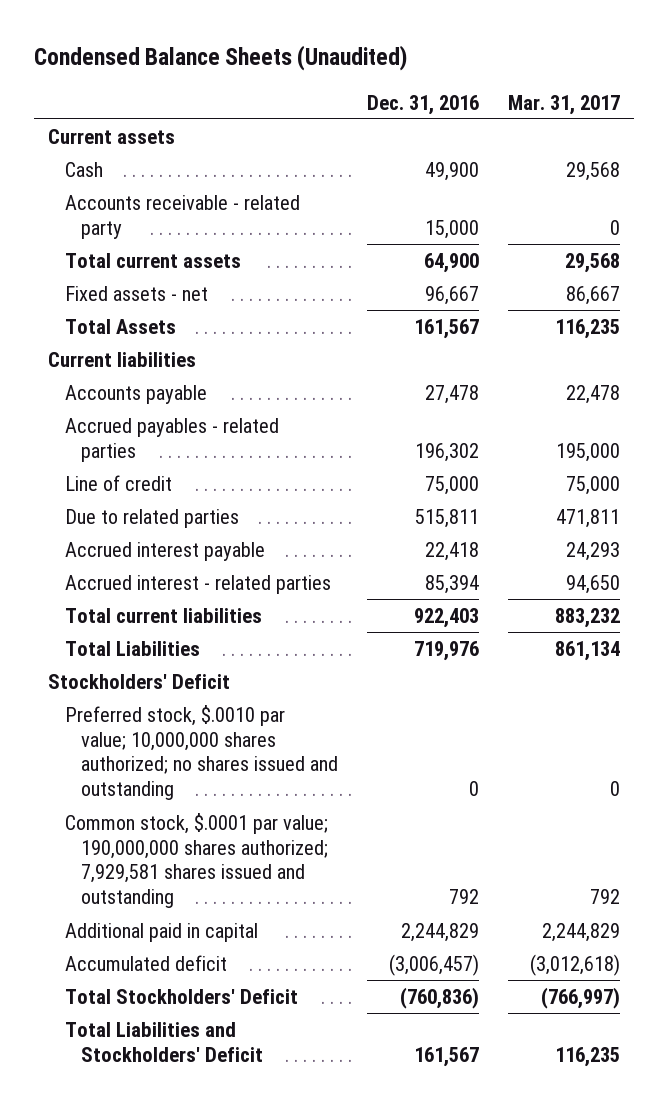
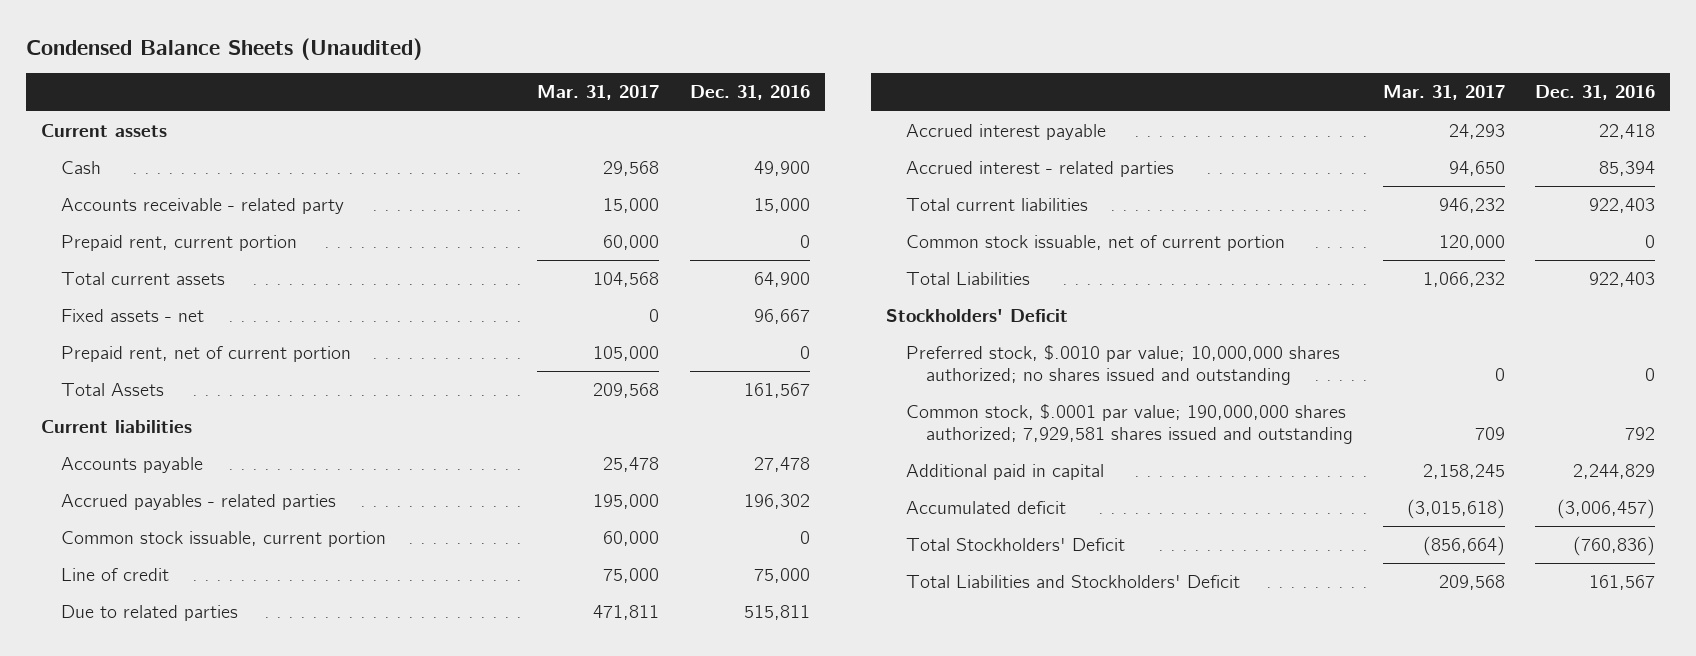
- | Dec. 31, 2016 | Mar. 31, 2017
+ | Mar. 31, 2017 | Dec. 31, 2016
- Accounts receivable - related party | 15,000 | 0
- Total current assets | 64,900 | 29,568
- Fixed assets - net | 96,667 | 86,667
- Total Assets | 161,567 | 116,235
+ Accounts receivable - related party | 15,000 | 15,000
+ Prepaid rent, current portion | 60,000 | 0
+ Total current assets | 104,568 | 64,900
+ Fixed assets - net | 0 | 96,667
+ Prepaid rent, net of current portion | 105,000 | 0
+ Total Assets | 209,568 | 161,567
- Accounts payable | 27,478 | 22,478
+ Accounts payable | 25,478 | 27,478
+ Common stock issuable, current portion | 60,000 | 0
- Total current liabilities | 922,403 | 883,232
- Total Liabilities | 719,976 | 861,134
+ Total current liabilities | 946,232 | 922,403
+ Common stock issuable, net of current portion | 120,000 | 0
+ Total Liabilities | 1,066,232 | 922,403
- Common stock, $.0001 par value; 190,000,000 shares authorized; 7,929,581 shares issued and outstanding | 792 | 792
- Additional paid in capital | 2,244,829 | 2,244,829
- Accumulated deficit | (3,006,457) | (3,012,618)
- Total Stockholders' Deficit | (760,836) | (766,997)
- Total Liabilities and Stockholders' Deficit | 161,567 | 116,235
+ Common stock, $.0001 par value; 190,000,000 shares authorized; 7,929,581 shares issued and outstanding | 709 | 792
+ Additional paid in capital | 2,158,245 | 2,244,829
+ Accumulated deficit | (3,015,618) | (3,006,457)
+ Total Stockholders' Deficit | (856,664) | (760,836)
+ Total Liabilities and Stockholders' Deficit | 209,568 | 161,567

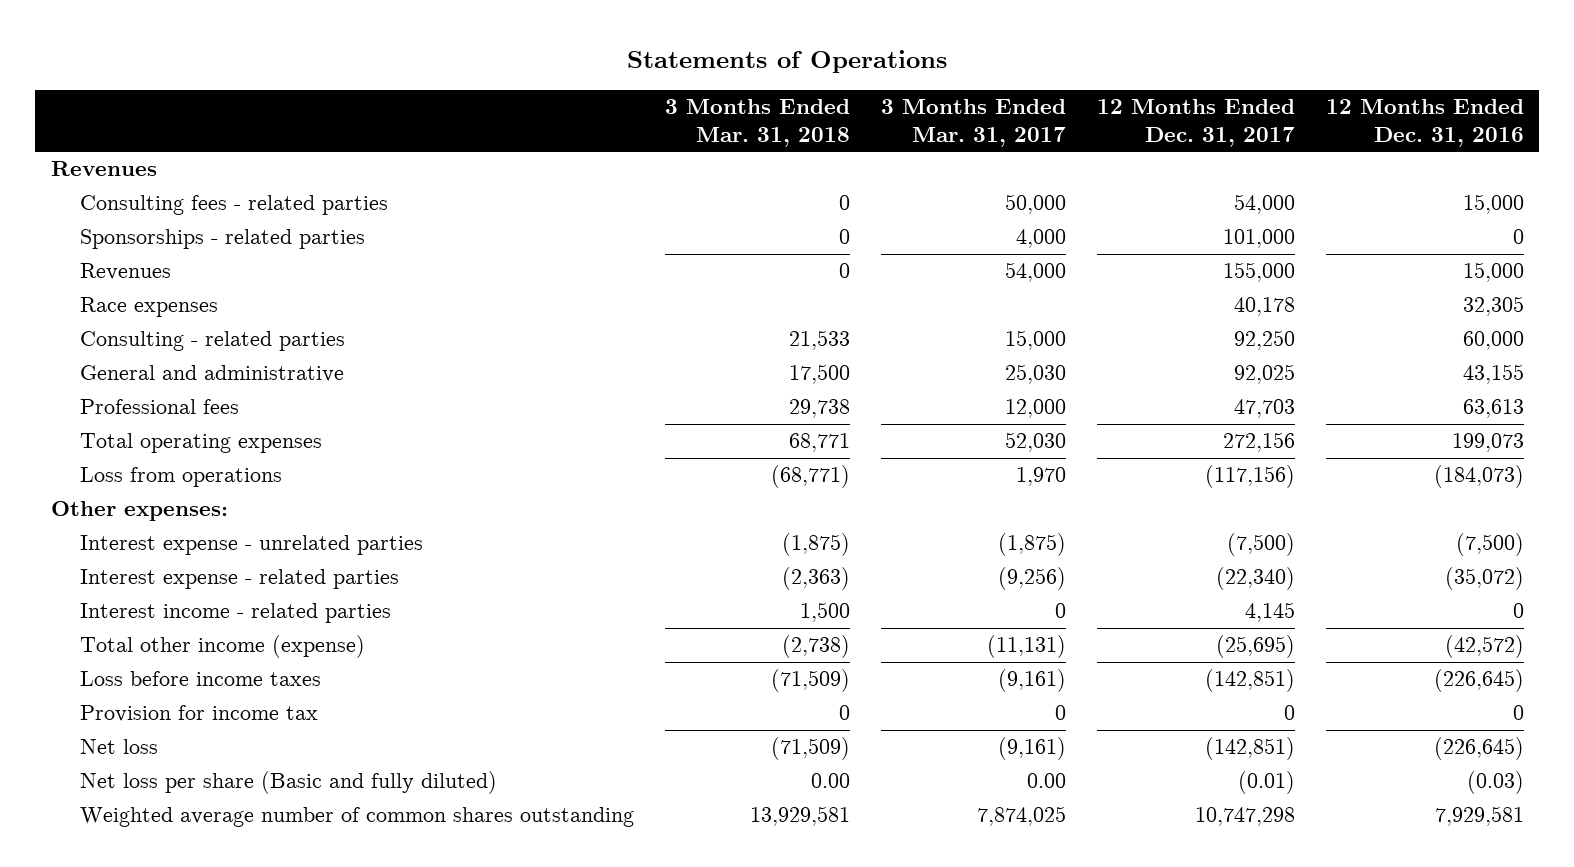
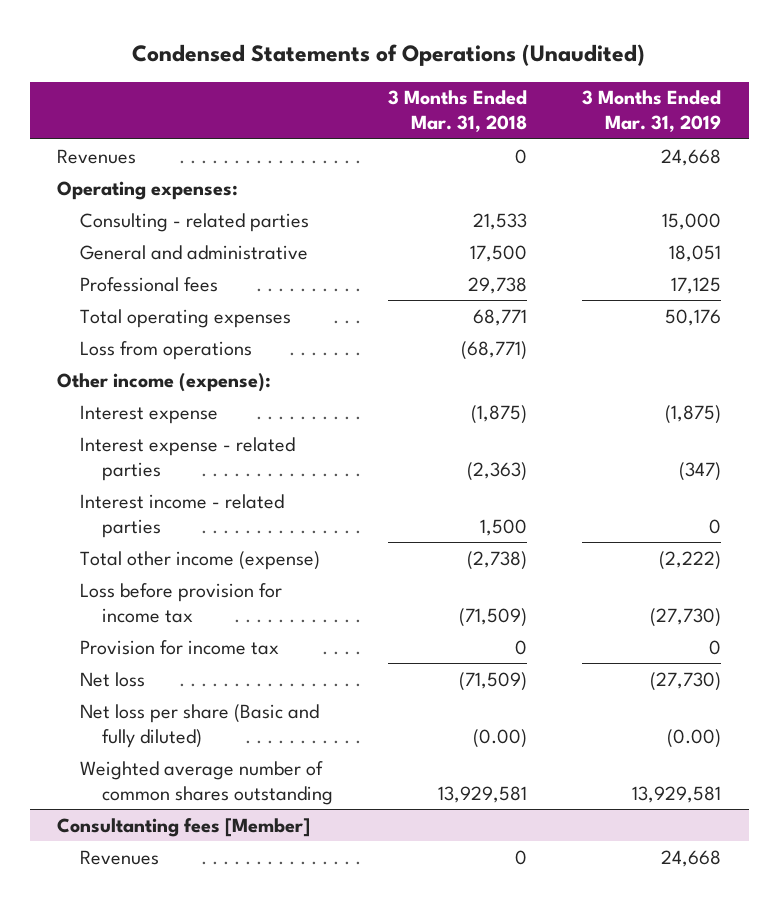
- Statements of Operations
+ Condensed Statements of Operations (Unaudited)
- | 3 Months Ended Mar. 31, 2018 | 3 Months Ended Mar. 31, 2017 | 12 Months Ended Dec. 31, 2017 | 12 Months Ended Dec. 31, 2016
+ | 3 Months Ended Mar. 31, 2018 | 3 Months Ended Mar. 31, 2019
- Revenues
- Consulting fees - related parties | 0 | 50,000 | 54,000 | 15,000
- Sponsorships - related parties | 0 | 4,000 | 101,000 | 0
- Race expenses | | | 40,178 | 32,305
+ Operating expenses:
- Other expenses:
- Interest expense - unrelated parties | (1,875) | (1,875) | (7,500) | (7,500)
+ Other income (expense):
+ Interest expense | (1,875) | (1,875)
- Loss before income taxes | (71,509) | (9,161) | (142,851) | (226,645)
+ Loss before provision for income tax | (71,509) | (27,730)
- Net loss per share (Basic and fully diluted) | 0.00 | 0.00 | (0.01) | (0.03)
+ Net loss per share (Basic and fully diluted) | (0.00) | (0.00)
+ Consultanting fees [Member]
+ Revenues | 0 | 24,668

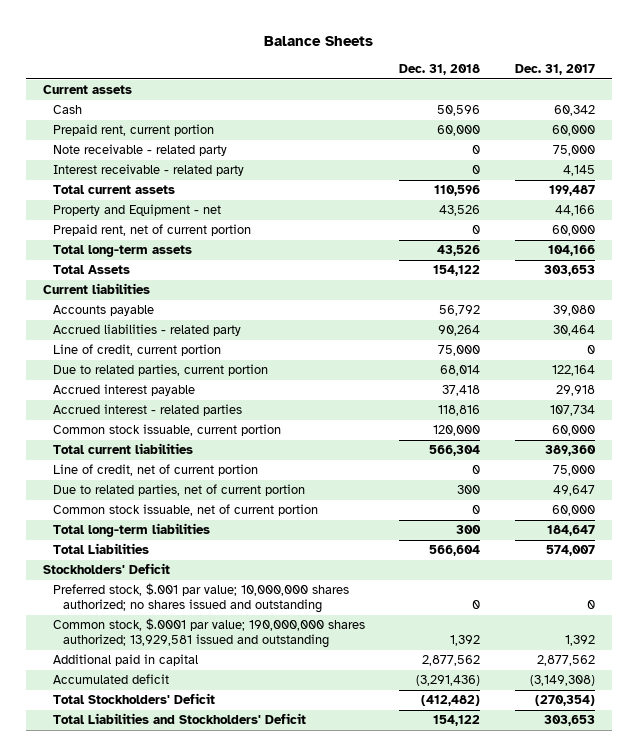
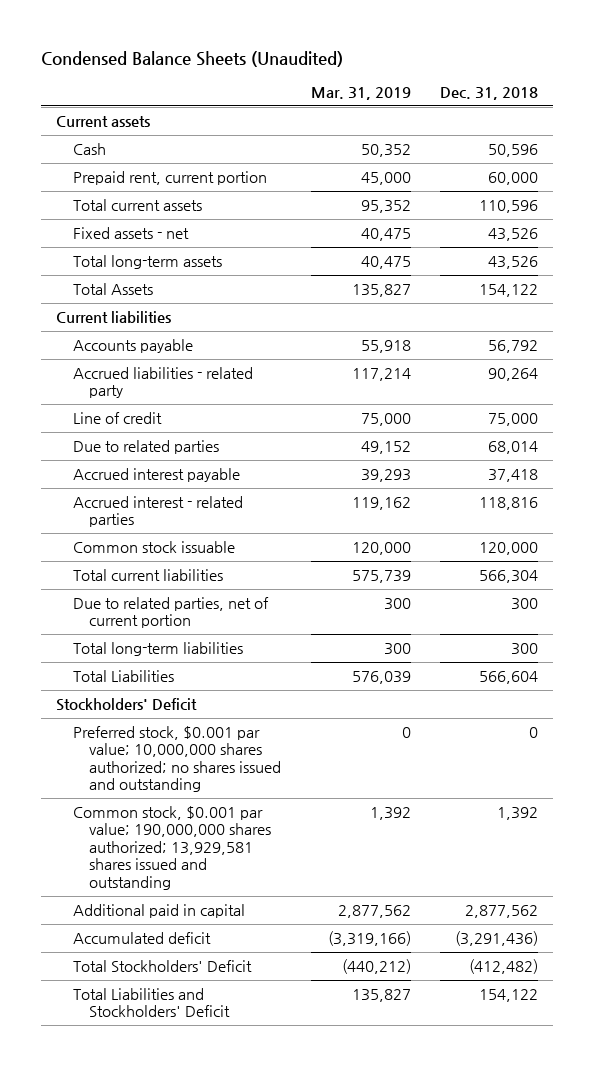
- Balance Sheets
+ Condensed Balance Sheets (Unaudited)
- | Dec. 31, 2018 | Dec. 31, 2017
+ | Mar. 31, 2019 | Dec. 31, 2018
- Note receivable - related party | 0 | 75,000
- Interest receivable - related party | 0 | 4,145
- Property and Equipment - net | 43,526 | 44,166
- Prepaid rent, net of current portion | 0 | 60,000
+ Fixed assets - net | 40,475 | 43,526
- Line of credit, current portion | 75,000 | 0
- Due to related parties, current portion | 68,014 | 122,164
+ Line of credit | 75,000 | 75,000
+ Due to related parties | 49,152 | 68,014
- Common stock issuable, current portion | 120,000 | 60,000
+ Common stock issuable | 120,000 | 120,000
- Line of credit, net of current portion | 0 | 75,000
- Common stock issuable, net of current portion | 0 | 60,000
- Preferred stock, $.001 par value; 10,000,000 shares authorized; no shares issued and outstanding | 0 | 0
- Common stock, $.0001 par value; 190,000,000 shares authorized; 13,929,581 issued and outstanding | 1,392 | 1,392
+ Preferred stock, $0.001 par value; 10,000,000 shares authorized; no shares issued and outstanding | 0 | 0
+ Common stock, $0.001 par value; 190,000,000 shares authorized; 13,929,581 shares issued and outstanding | 1,392 | 1,392

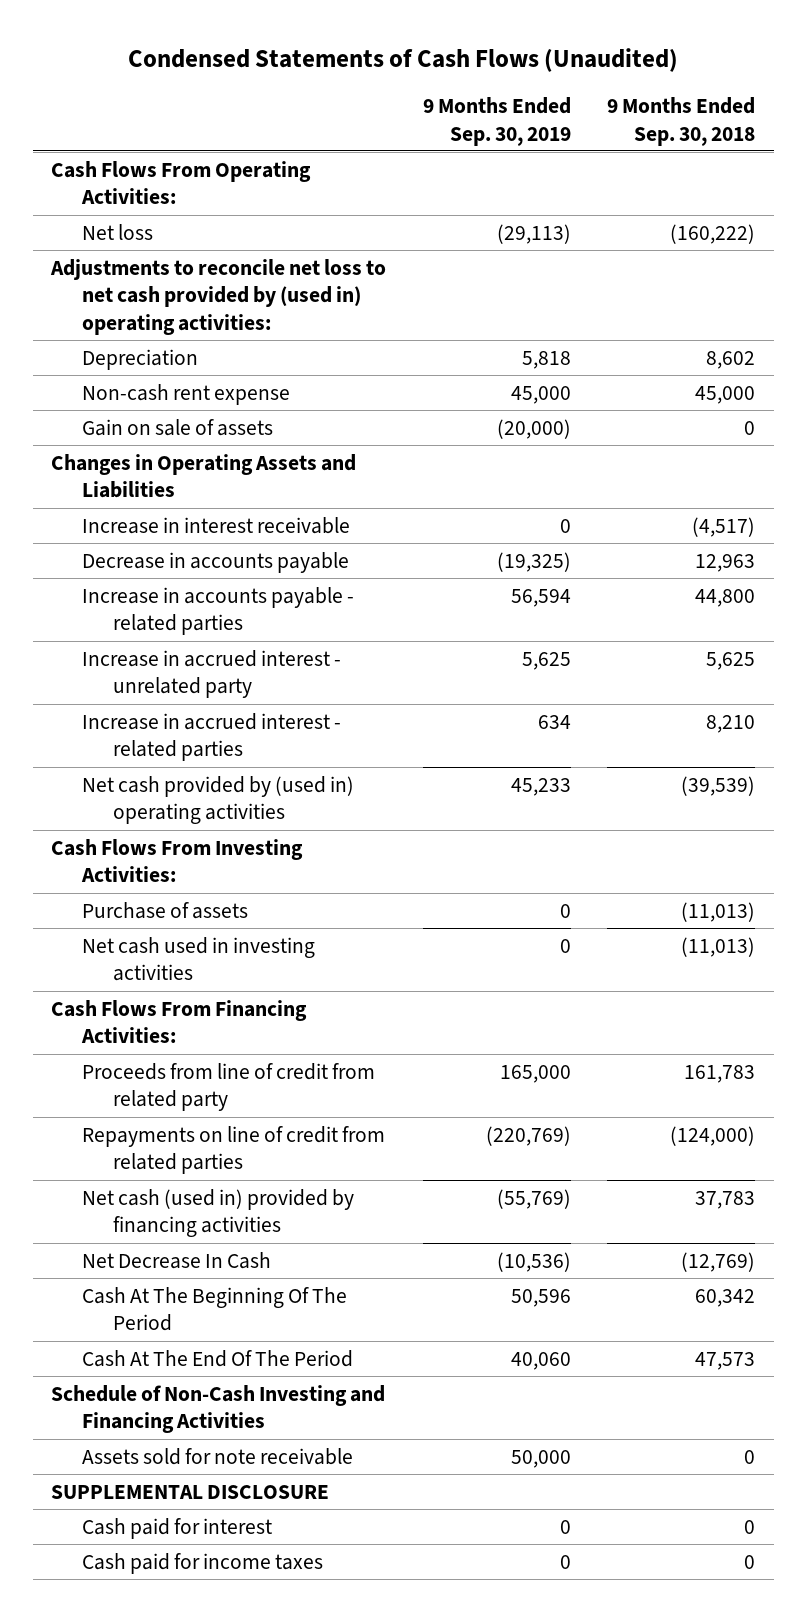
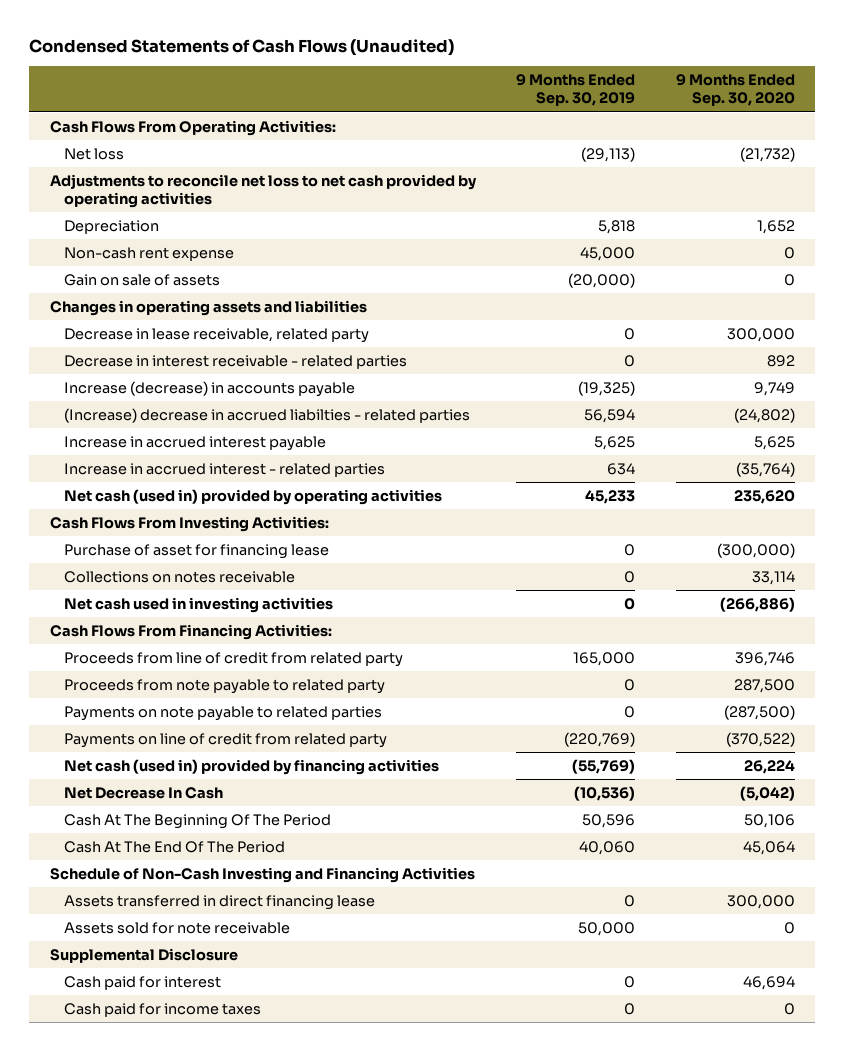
- | 9 Months Ended Sep. 30, 2019 | 9 Months Ended Sep. 30, 2018
+ | 9 Months Ended Sep. 30, 2019 | 9 Months Ended Sep. 30, 2020
- Adjustments to reconcile net loss to net cash provided by (used in) operating activities:
+ Adjustments to reconcile net loss to net cash provided by operating activities
- Changes in Operating Assets and Liabilities
- Increase in interest receivable | 0 | (4,517)
- Decrease in accounts payable | (19,325) | 12,963
- Increase in accounts payable - related parties | 56,594 | 44,800
- Increase in accrued interest - unrelated party | 5,625 | 5,625
+ Changes in operating assets and liabilities
+ Decrease in lease receivable, related party | 0 | 300,000
+ Decrease in interest receivable - related parties | 0 | 892
+ Increase (decrease) in accounts payable | (19,325) | 9,749
+ (Increase) decrease in accrued liabilties - related parties | 56,594 | (24,802)
+ Increase in accrued interest payable | 5,625 | 5,625
- Net cash provided by (used in) operating activities | 45,233 | (39,539)
+ Net cash (used in) provided by operating activities | 45,233 | 235,620
- Purchase of assets | 0 | (11,013)
+ Purchase of asset for financing lease | 0 | (300,000)
+ Collections on notes receivable | 0 | 33,114
- Repayments on line of credit from related parties | (220,769) | (124,000)
+ Proceeds from note payable to related party | 0 | 287,500
+ Payments on note payable to related parties | 0 | (287,500)
+ Payments on line of credit from related party | (220,769) | (370,522)
+ Assets transferred in direct financing lease | 0 | 300,000
- SUPPLEMENTAL DISCLOSURE
+ Supplemental Disclosure

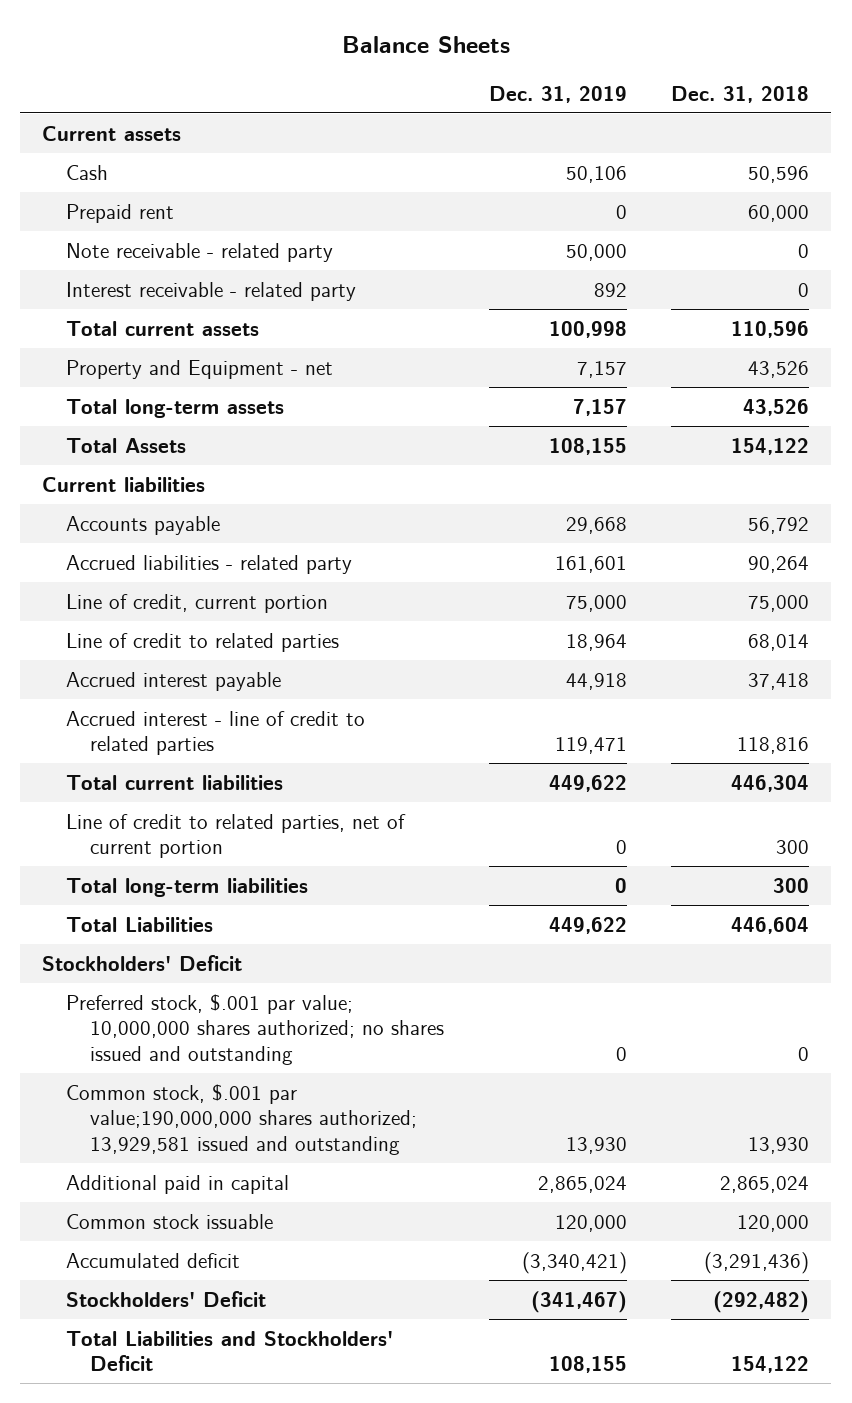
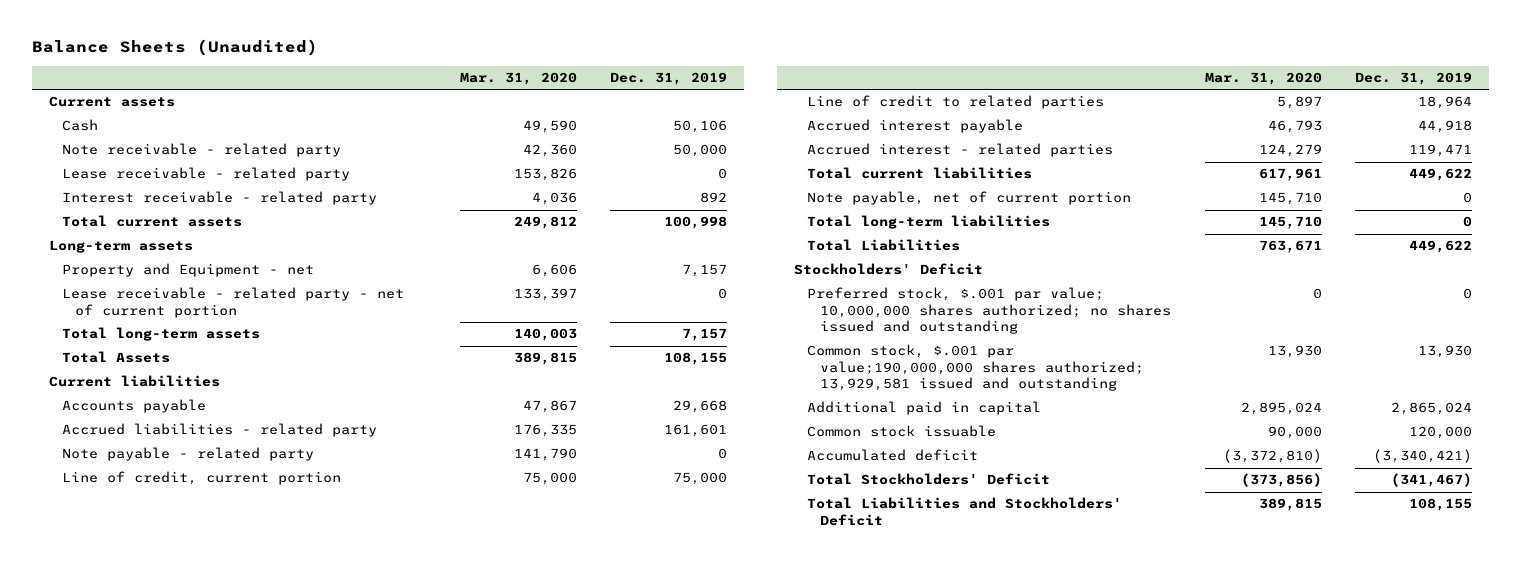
- Balance Sheets
+ Balance Sheets (Unaudited)
- | Dec. 31, 2019 | Dec. 31, 2018
+ | Mar. 31, 2020 | Dec. 31, 2019
- Prepaid rent | 0 | 60,000
+ Lease receivable - related party | 153,826 | 0
+ Long-term assets
+ Lease receivable - related party - net of current portion | 133,397 | 0
+ Note payable - related party | 141,790 | 0
- Accrued interest - line of credit to related parties | 119,471 | 118,816
+ Accrued interest - related parties | 124,279 | 119,471
- Line of credit to related parties, net of current portion | 0 | 300
+ Note payable, net of current portion | 145,710 | 0
- Stockholders' Deficit | (341,467) | (292,482)
+ Total Stockholders' Deficit | (373,856) | (341,467)

